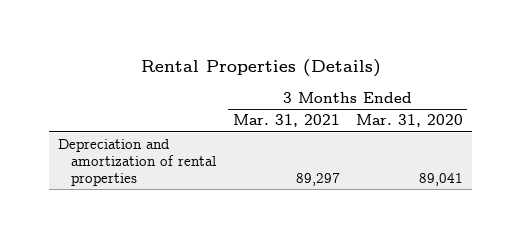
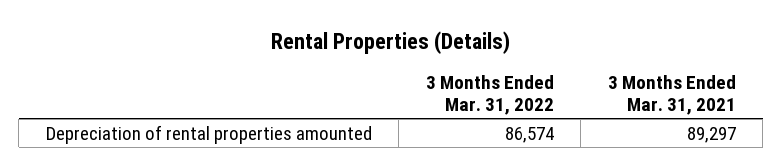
- | 3 Months Ended Mar. 31, 2021 | 3 Months Ended Mar. 31, 2020
+ | 3 Months Ended Mar. 31, 2022 | 3 Months Ended Mar. 31, 2021
- Depreciation and amortization of rental properties | 89,297 | 89,041
+ Depreciation of rental properties amounted | 86,574 | 89,297

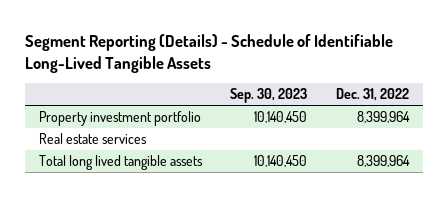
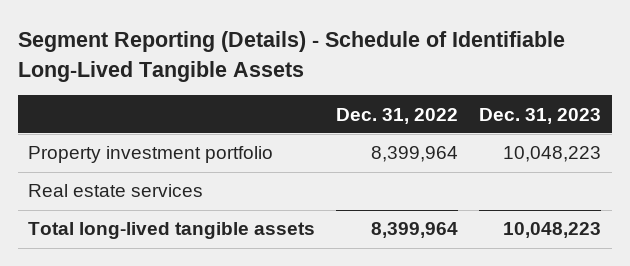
- | Sep. 30, 2023 | Dec. 31, 2022
+ | Dec. 31, 2022 | Dec. 31, 2023
- Total long lived tangible assets | 10,140,450 | 8,399,964
+ Total long-lived tangible assets | 8,399,964 | 10,048,223

